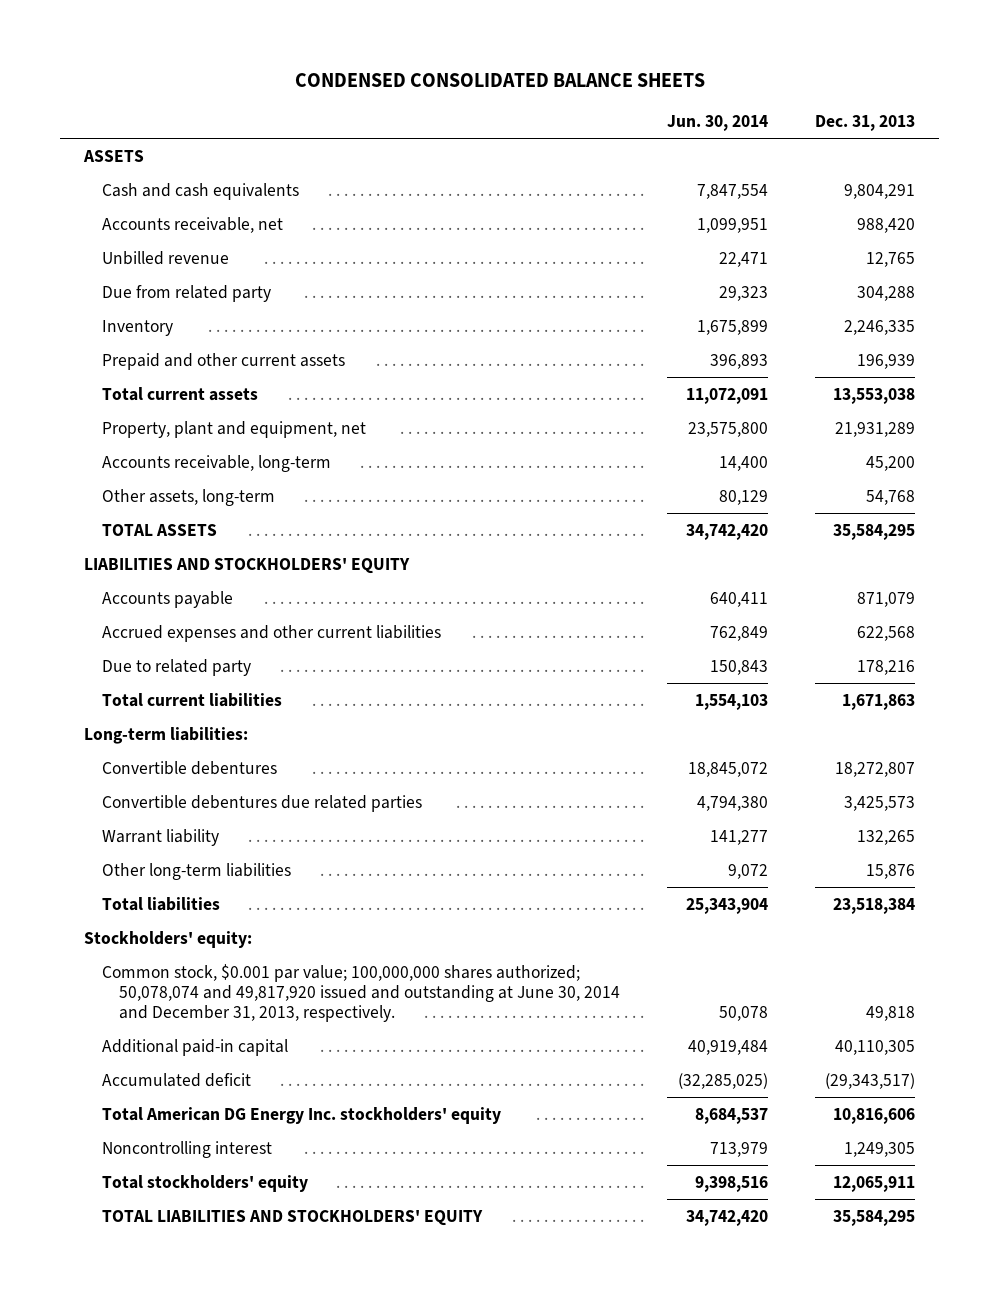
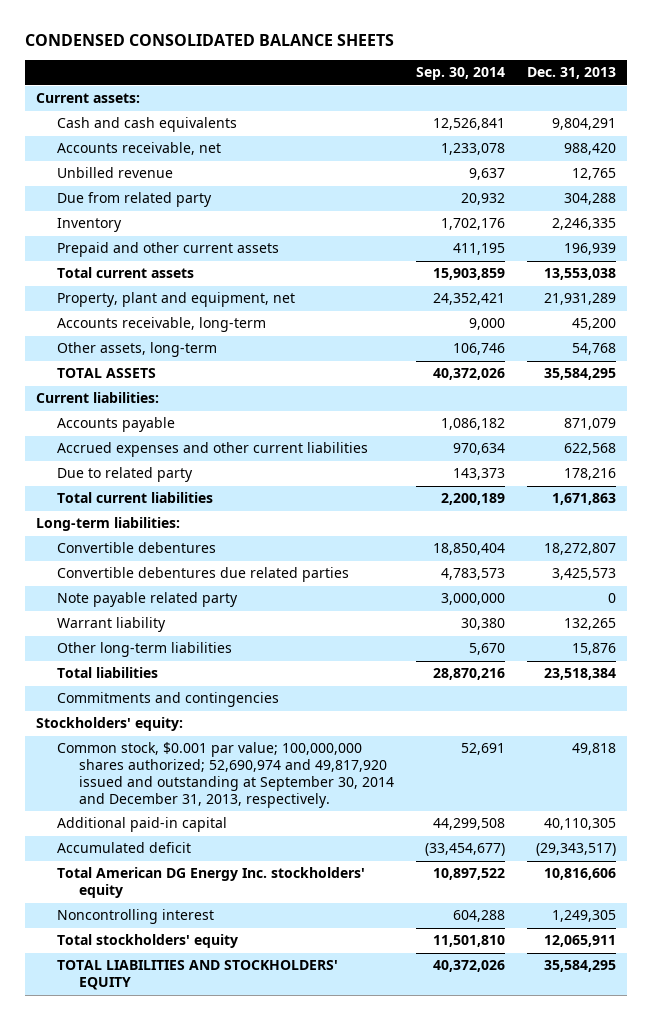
- | Jun. 30, 2014 | Dec. 31, 2013
+ | Sep. 30, 2014 | Dec. 31, 2013
- ASSETS
+ Current assets:
- LIABILITIES AND STOCKHOLDERS' EQUITY
+ Current liabilities:
+ Note payable related party | 3,000,000 | 0
+ Commitments and contingencies
- Common stock, $0.001 par value; 100,000,000 shares authorized; 50,078,074 and 49,817,920 issued and outstanding at June 30, 2014 and December 31, 2013, respectively. | 50,078 | 49,818
+ Common stock, $0.001 par value; 100,000,000 shares authorized; 52,690,974 and 49,817,920 issued and outstanding at September 30, 2014 and December 31, 2013, respectively. | 52,691 | 49,818

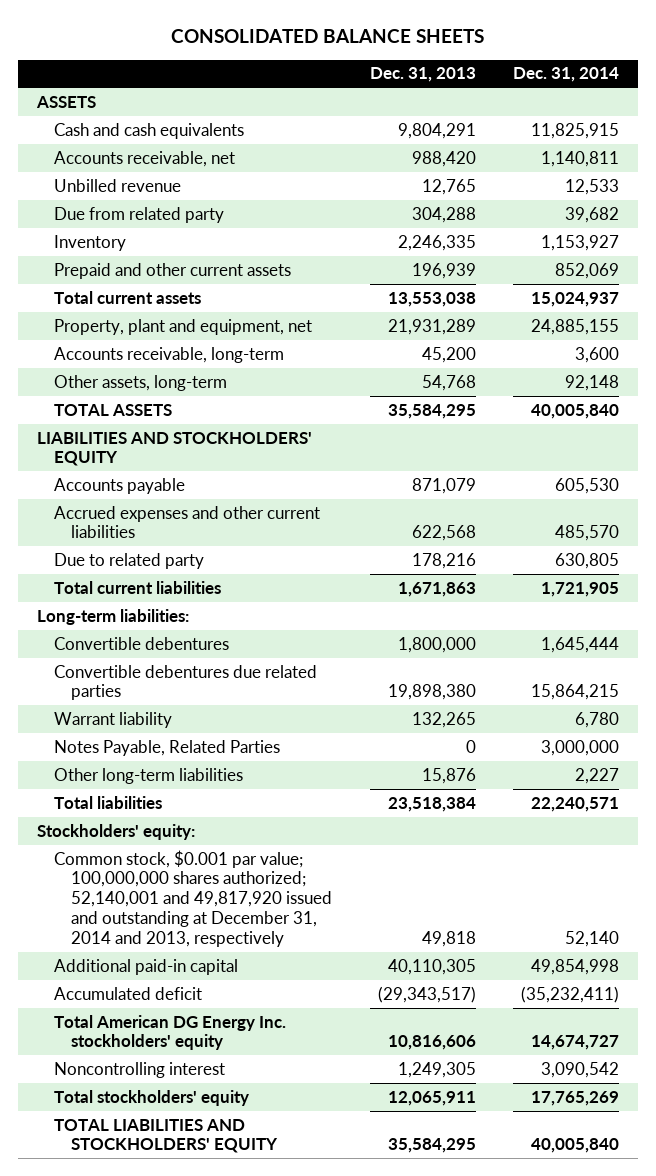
- CONDENSED CONSOLIDATED BALANCE SHEETS
+ CONSOLIDATED BALANCE SHEETS
- | Sep. 30, 2014 | Dec. 31, 2013
+ | Dec. 31, 2013 | Dec. 31, 2014
- Current assets:
+ ASSETS
- Current liabilities:
+ LIABILITIES AND STOCKHOLDERS' EQUITY
- Convertible debentures | 18,850,404 | 18,272,807
- Convertible debentures due related parties | 4,783,573 | 3,425,573
- Note payable related party | 3,000,000 | 0
+ Convertible debentures | 1,800,000 | 1,645,444
+ Convertible debentures due related parties | 19,898,380 | 15,864,215
+ Notes Payable, Related Parties | 0 | 3,000,000
- Commitments and contingencies
- Common stock, $0.001 par value; 100,000,000 shares authorized; 52,690,974 and 49,817,920 issued and outstanding at September 30, 2014 and December 31, 2013, respectively. | 52,691 | 49,818
+ Common stock, $0.001 par value; 100,000,000 shares authorized; 52,140,001 and 49,817,920 issued and outstanding at December 31, 2014 and 2013, respectively | 49,818 | 52,140

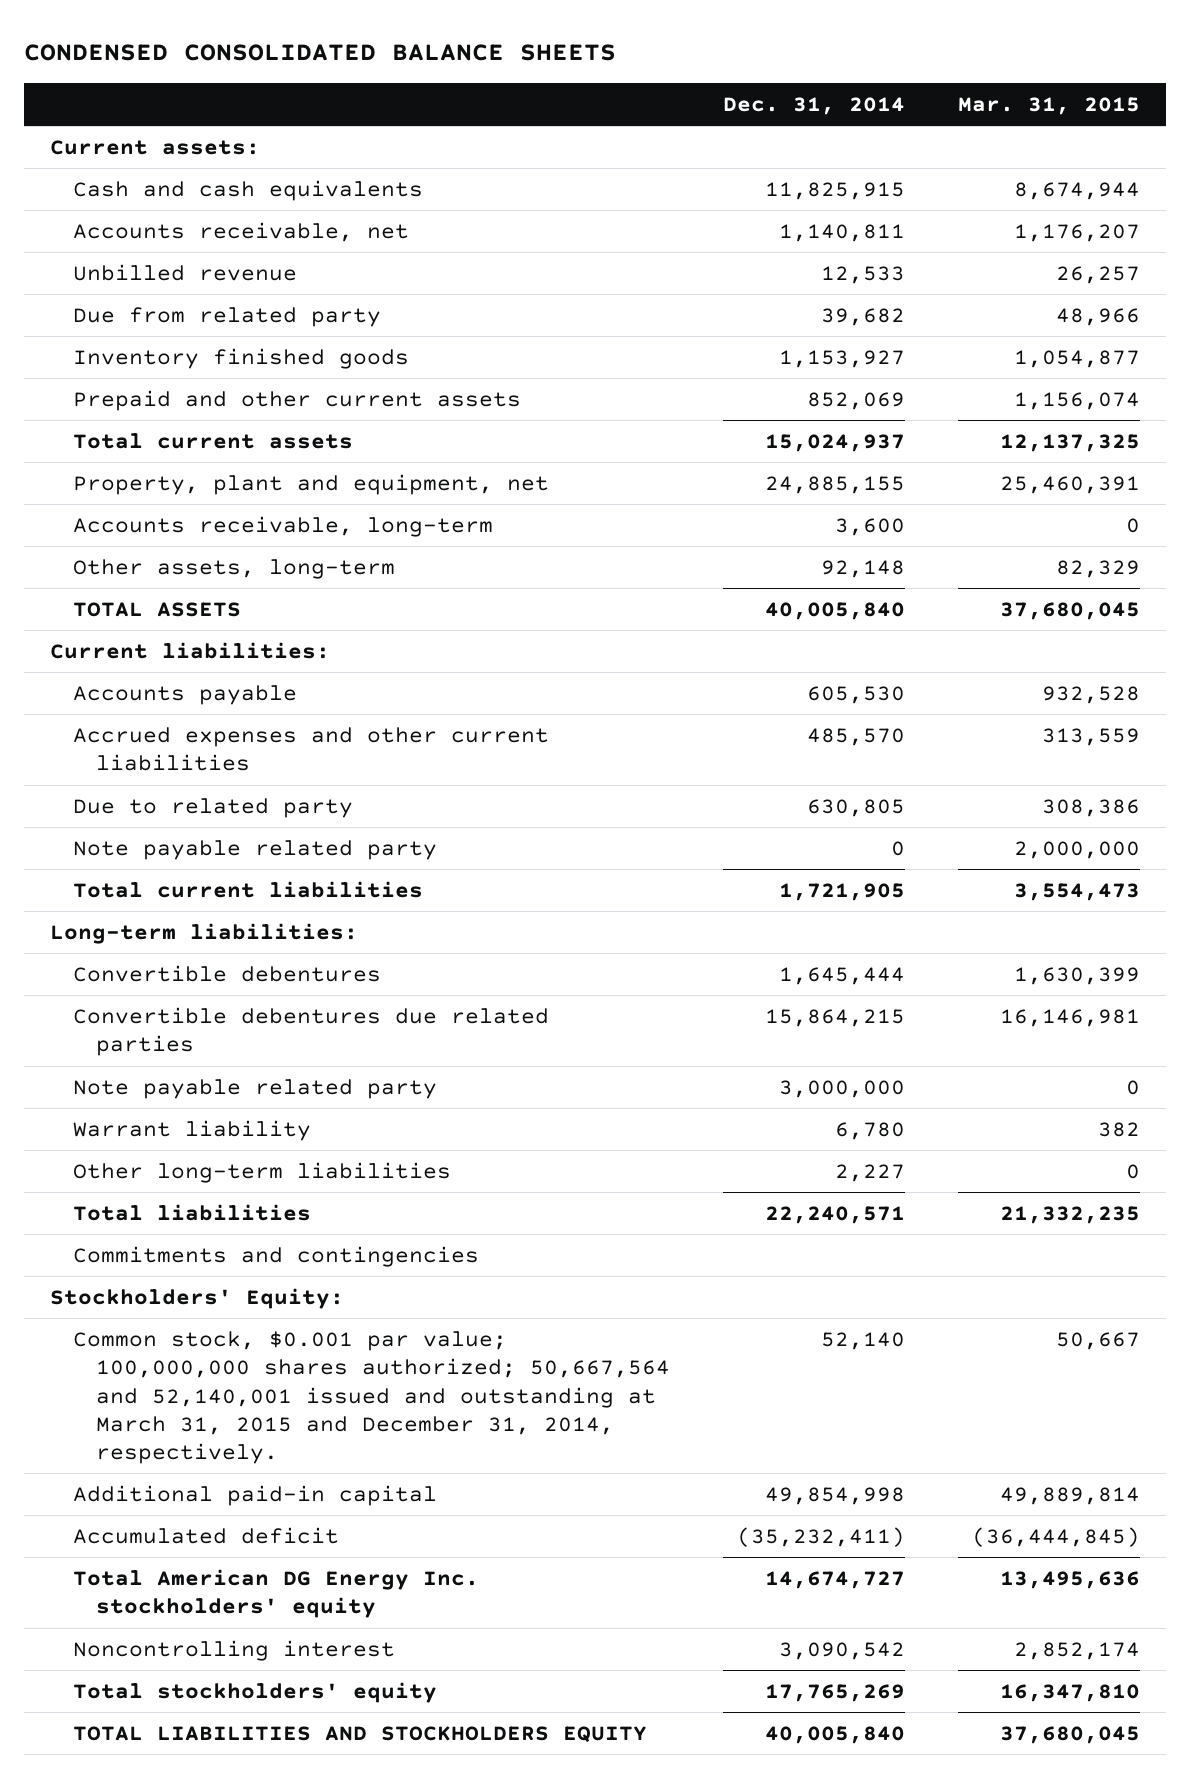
- CONSOLIDATED BALANCE SHEETS
+ CONDENSED CONSOLIDATED BALANCE SHEETS
- | Dec. 31, 2013 | Dec. 31, 2014
+ | Dec. 31, 2014 | Mar. 31, 2015
- ASSETS
+ Current assets:
- Inventory | 2,246,335 | 1,153,927
+ Inventory finished goods | 1,153,927 | 1,054,877
- LIABILITIES AND STOCKHOLDERS' EQUITY
+ Current liabilities:
+ Note payable related party | 0 | 2,000,000
+ Note payable related party | 3,000,000 | 0
- Notes Payable, Related Parties | 0 | 3,000,000
- Stockholders' equity:
- Common stock, $0.001 par value; 100,000,000 shares authorized; 52,140,001 and 49,817,920 issued and outstanding at December 31, 2014 and 2013, respectively | 49,818 | 52,140
+ Commitments and contingencies
+ Stockholders' Equity:
+ Common stock, $0.001 par value; 100,000,000 shares authorized; 50,667,564 and 52,140,001 issued and outstanding at March 31, 2015 and December 31, 2014, respectively. | 52,140 | 50,667
- TOTAL LIABILITIES AND STOCKHOLDERS' EQUITY | 35,584,295 | 40,005,840
+ TOTAL LIABILITIES AND STOCKHOLDERS EQUITY | 40,005,840 | 37,680,045

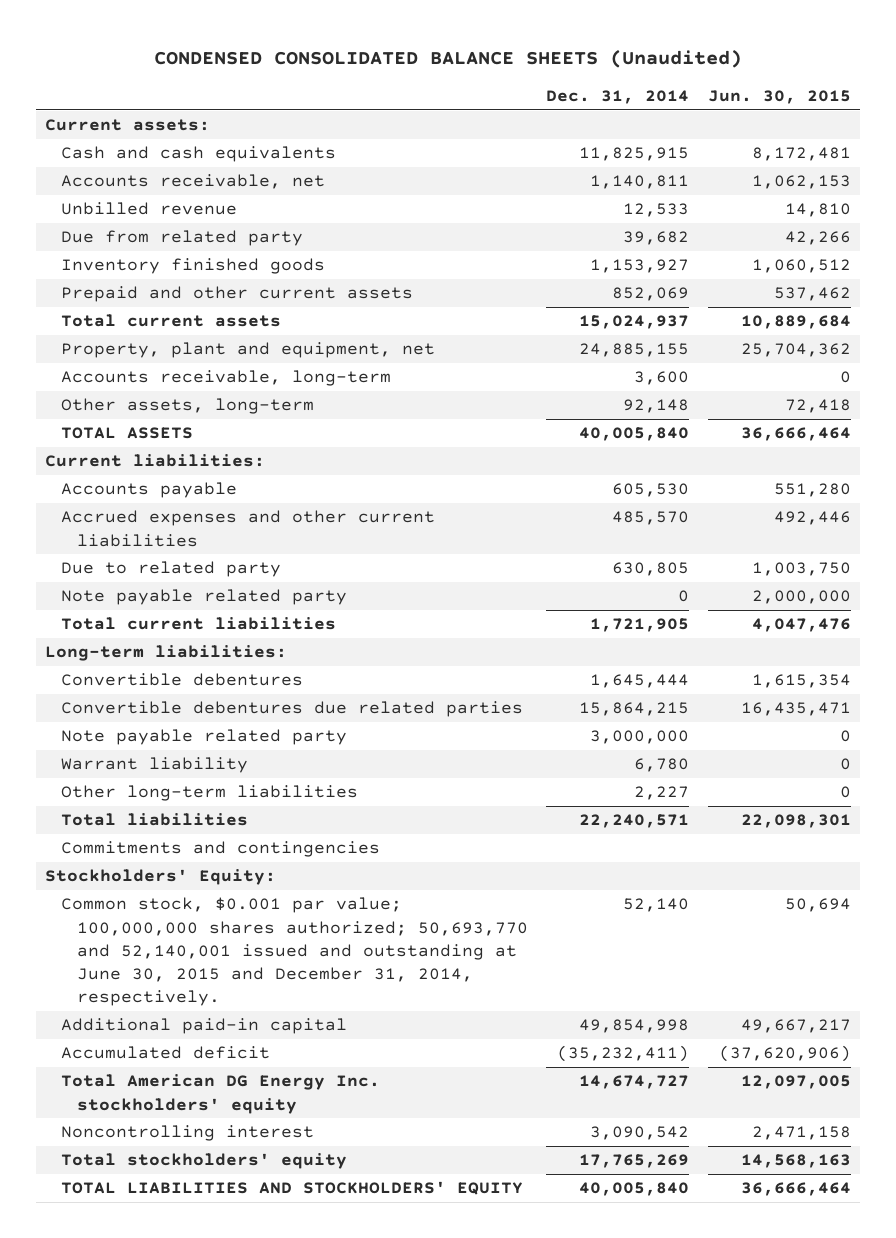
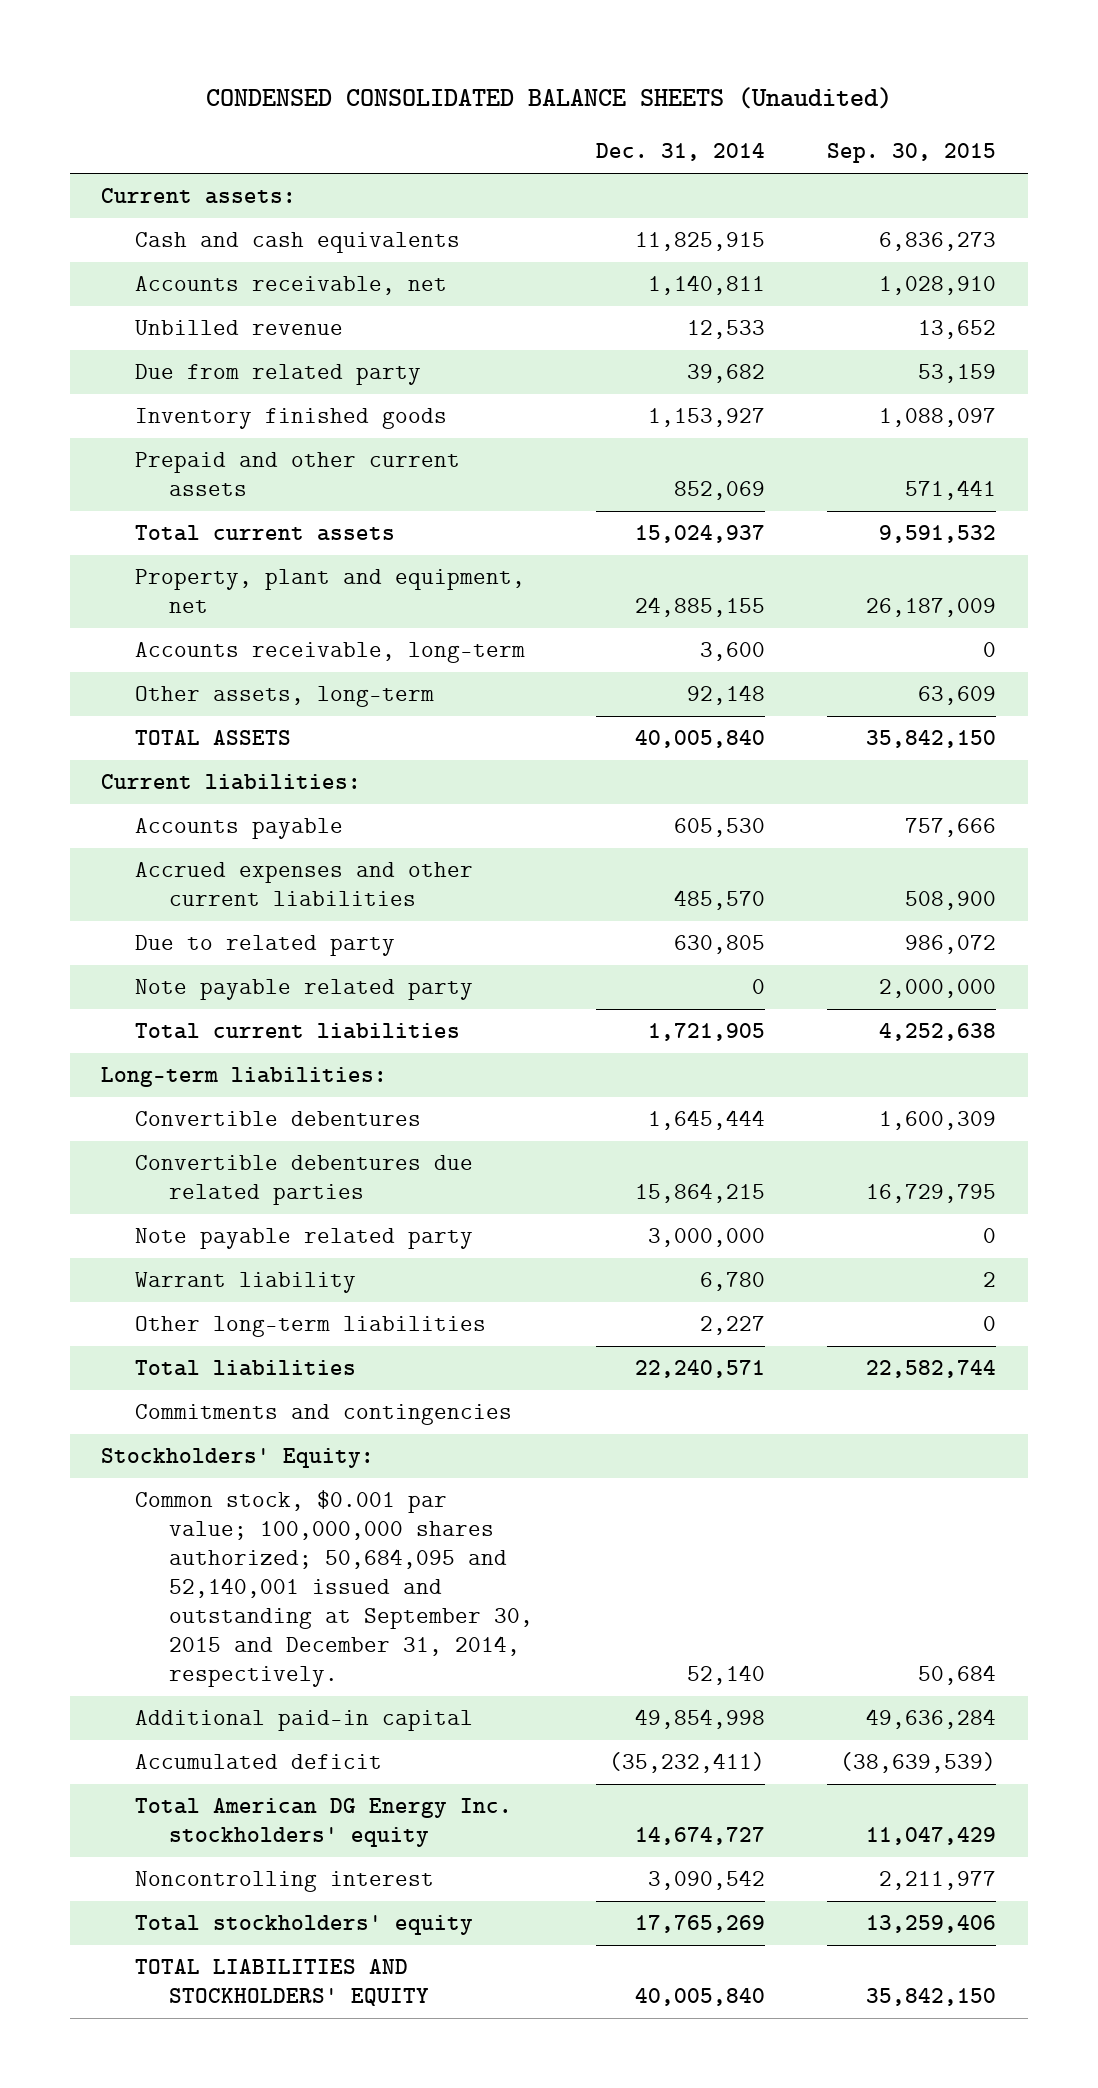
- | Dec. 31, 2014 | Jun. 30, 2015
+ | Dec. 31, 2014 | Sep. 30, 2015
- Common stock, $0.001 par value; 100,000,000 shares authorized; 50,693,770 and 52,140,001 issued and outstanding at June 30, 2015 and December 31, 2014, respectively. | 52,140 | 50,694
+ Common stock, $0.001 par value; 100,000,000 shares authorized; 50,684,095 and 52,140,001 issued and outstanding at September 30, 2015 and December 31, 2014, respectively. | 52,140 | 50,684

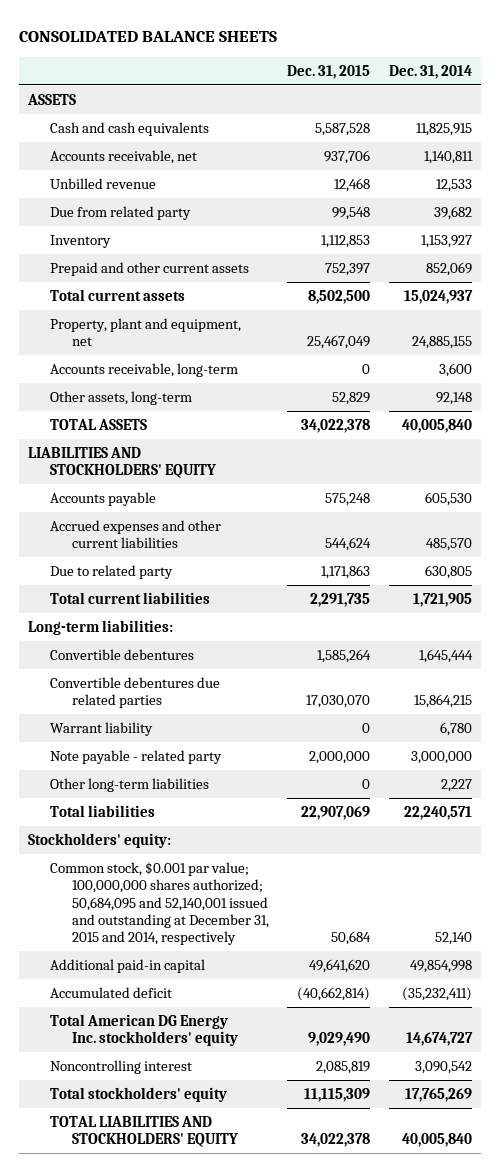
- CONDENSED CONSOLIDATED BALANCE SHEETS (Unaudited)
+ CONSOLIDATED BALANCE SHEETS
- | Dec. 31, 2014 | Sep. 30, 2015
+ | Dec. 31, 2015 | Dec. 31, 2014
- Current assets:
+ ASSETS
- Inventory finished goods | 1,153,927 | 1,088,097
+ Inventory | 1,112,853 | 1,153,927
- Current liabilities:
+ LIABILITIES AND STOCKHOLDERS' EQUITY
- Note payable related party | 0 | 2,000,000
- Note payable related party | 3,000,000 | 0
+ Note payable - related party | 2,000,000 | 3,000,000
- Commitments and contingencies
- Stockholders' Equity:
- Common stock, $0.001 par value; 100,000,000 shares authorized; 50,684,095 and 52,140,001 issued and outstanding at September 30, 2015 and December 31, 2014, respectively. | 52,140 | 50,684
+ Stockholders' equity:
+ Common stock, $0.001 par value; 100,000,000 shares authorized; 50,684,095 and 52,140,001 issued and outstanding at December 31, 2015 and 2014, respectively | 50,684 | 52,140

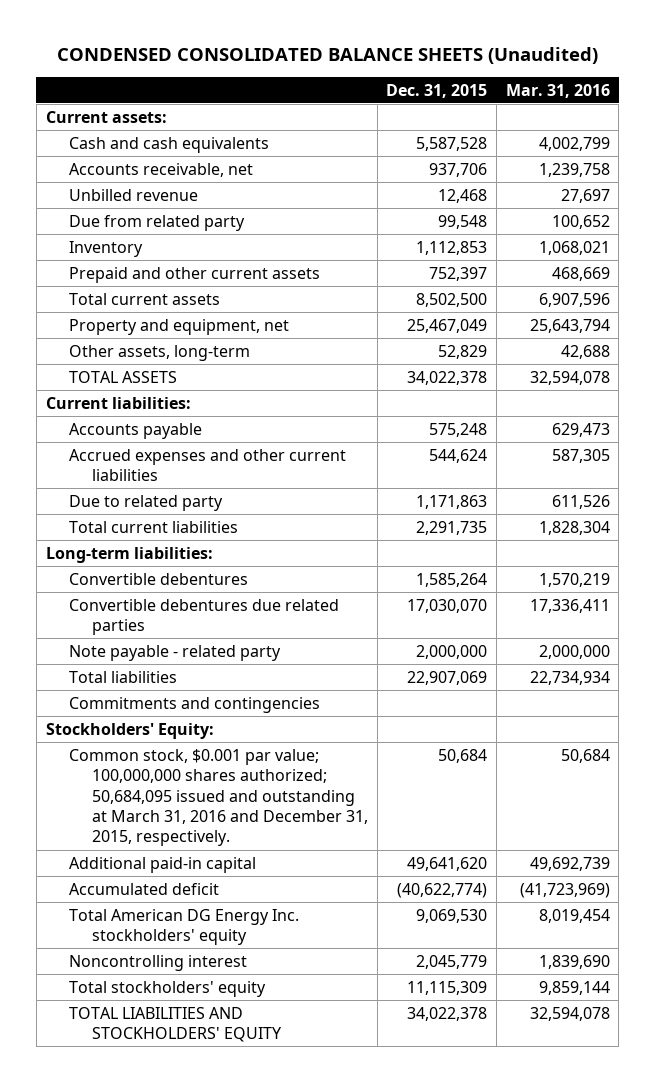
- CONSOLIDATED BALANCE SHEETS
+ CONDENSED CONSOLIDATED BALANCE SHEETS (Unaudited)
- | Dec. 31, 2015 | Dec. 31, 2014
+ | Dec. 31, 2015 | Mar. 31, 2016
- ASSETS
+ Current assets:
- Property, plant and equipment, net | 25,467,049 | 24,885,155
- Accounts receivable, long-term | 0 | 3,600
+ Property and equipment, net | 25,467,049 | 25,643,794
- LIABILITIES AND STOCKHOLDERS' EQUITY
+ Current liabilities:
- Warrant liability | 0 | 6,780
- Other long-term liabilities | 0 | 2,227
- Stockholders' equity:
- Common stock, $0.001 par value; 100,000,000 shares authorized; 50,684,095 and 52,140,001 issued and outstanding at December 31, 2015 and 2014, respectively | 50,684 | 52,140
+ Commitments and contingencies
+ Stockholders' Equity:
+ Common stock, $0.001 par value; 100,000,000 shares authorized; 50,684,095 issued and outstanding at March 31, 2016 and December 31, 2015, respectively. | 50,684 | 50,684
- Accumulated deficit | (40,662,814) | (35,232,411)
- Total American DG Energy Inc. stockholders' equity | 9,029,490 | 14,674,727
- Noncontrolling interest | 2,085,819 | 3,090,542
+ Accumulated deficit | (40,622,774) | (41,723,969)
+ Total American DG Energy Inc. stockholders' equity | 9,069,530 | 8,019,454
+ Noncontrolling interest | 2,045,779 | 1,839,690

